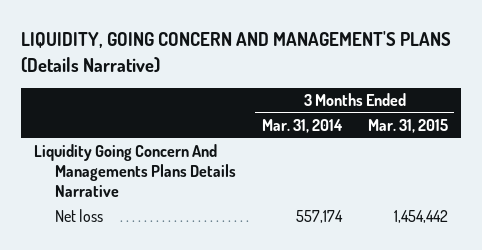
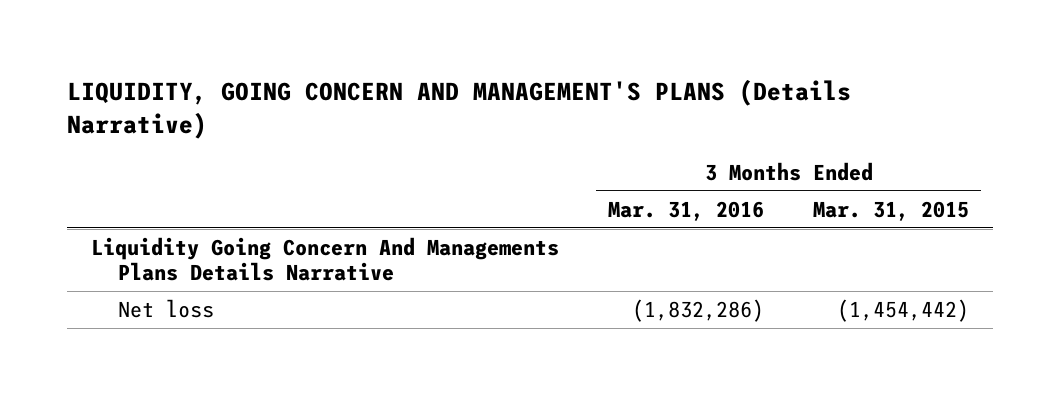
- | 3 Months Ended Mar. 31, 2014 | 3 Months Ended Mar. 31, 2015
+ | 3 Months Ended Mar. 31, 2016 | 3 Months Ended Mar. 31, 2015
- Net loss | 557,174 | 1,454,442
+ Net loss | (1,832,286) | (1,454,442)

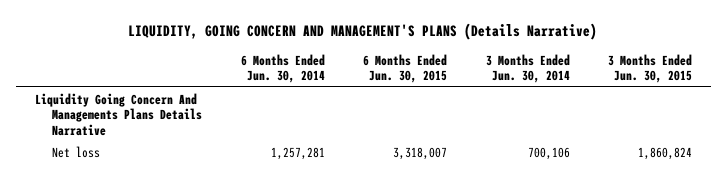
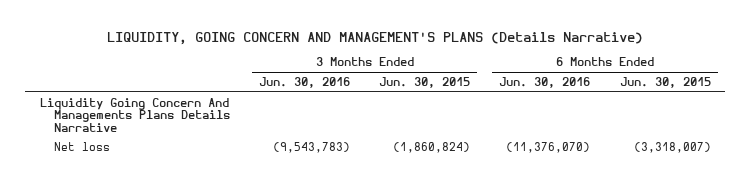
- | 6 Months Ended Jun. 30, 2014 | 6 Months Ended Jun. 30, 2015 | 3 Months Ended Jun. 30, 2014 | 3 Months Ended Jun. 30, 2015
+ | 3 Months Ended Jun. 30, 2016 | 3 Months Ended Jun. 30, 2015 | 6 Months Ended Jun. 30, 2016 | 6 Months Ended Jun. 30, 2015
- Net loss | 1,257,281 | 3,318,007 | 700,106 | 1,860,824
+ Net loss | (9,543,783) | (1,860,824) | (11,376,070) | (3,318,007)

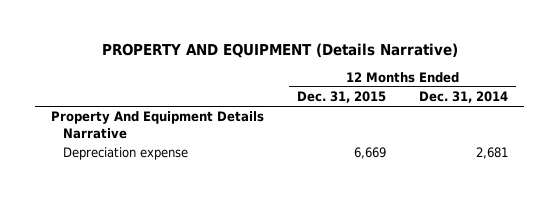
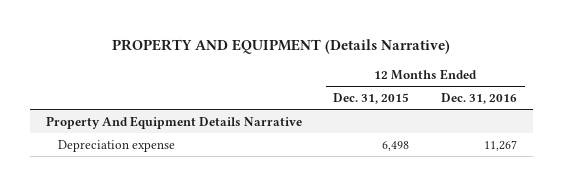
- | 12 Months Ended Dec. 31, 2015 | 12 Months Ended Dec. 31, 2014
+ | 12 Months Ended Dec. 31, 2015 | 12 Months Ended Dec. 31, 2016
- Depreciation expense | 6,669 | 2,681
+ Depreciation expense | 6,498 | 11,267

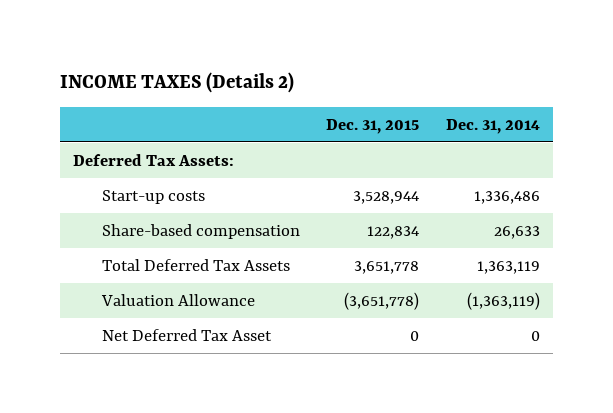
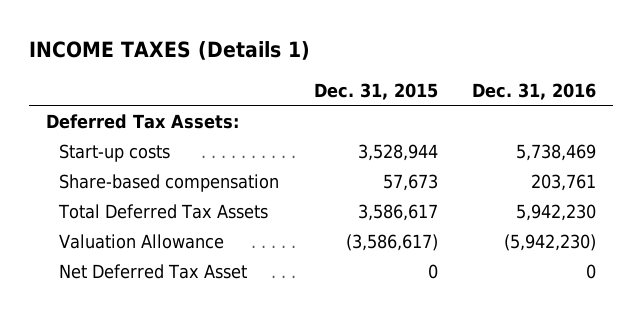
- INCOME TAXES (Details 2)
+ INCOME TAXES (Details 1)
- | Dec. 31, 2015 | Dec. 31, 2014
+ | Dec. 31, 2015 | Dec. 31, 2016
- Share-based compensation | 122,834 | 26,633
- Total Deferred Tax Assets | 3,651,778 | 1,363,119
- Valuation Allowance | (3,651,778) | (1,363,119)
+ Share-based compensation | 57,673 | 203,761
+ Total Deferred Tax Assets | 3,586,617 | 5,942,230
+ Valuation Allowance | (3,586,617) | (5,942,230)

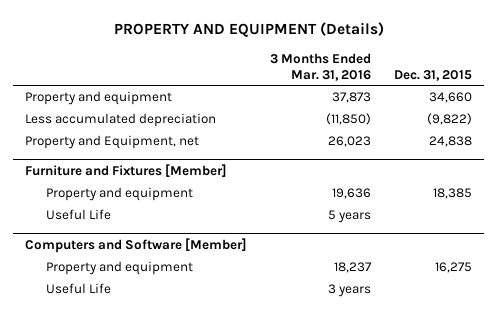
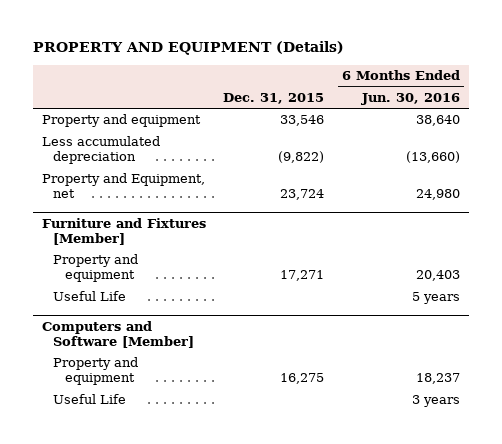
- | 3 Months Ended Mar. 31, 2016 | Dec. 31, 2015
+ | Dec. 31, 2015 | 6 Months Ended Jun. 30, 2016
- Property and equipment | 37,873 | 34,660
+ Property and equipment | 33,546 | 38,640
- Property and Equipment, net | 26,023 | 24,838
+ Property and Equipment, net | 23,724 | 24,980
@ Furniture and Fixtures [Member]
- Property and equipment | 19,636 | 18,385
+ Property and equipment | 17,271 | 20,403

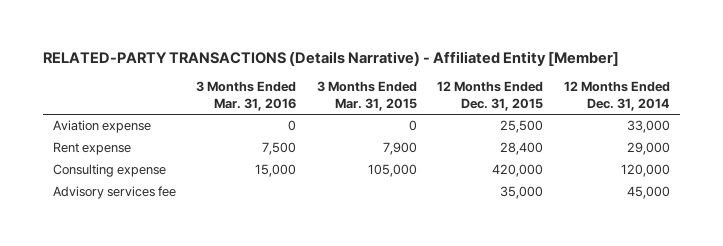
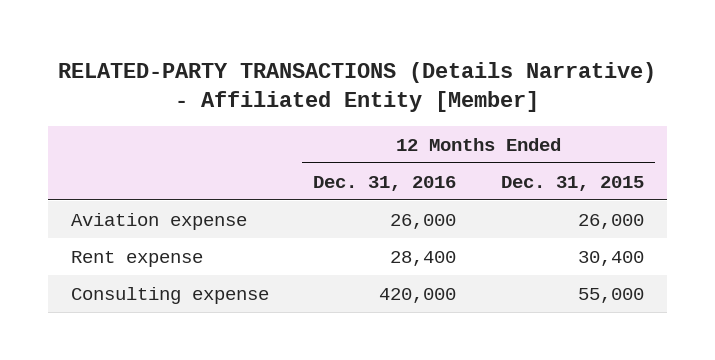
- | 3 Months Ended Mar. 31, 2016 | 3 Months Ended Mar. 31, 2015 | 12 Months Ended Dec. 31, 2015 | 12 Months Ended Dec. 31, 2014
+ | 12 Months Ended Dec. 31, 2016 | 12 Months Ended Dec. 31, 2015
- Aviation expense | 0 | 0 | 25,500 | 33,000
- Rent expense | 7,500 | 7,900 | 28,400 | 29,000
- Consulting expense | 15,000 | 105,000 | 420,000 | 120,000
- Advisory services fee | | | 35,000 | 45,000
+ Aviation expense | 26,000 | 26,000
+ Rent expense | 28,400 | 30,400
+ Consulting expense | 420,000 | 55,000

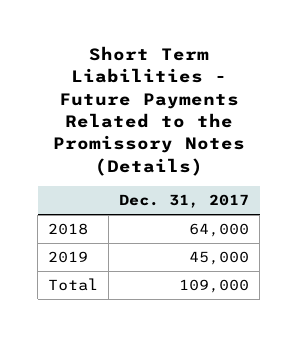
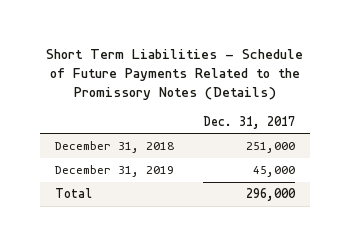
- Short Term Liabilities - Future Payments Related to the Promissory Notes (Details)
+ Short Term Liabilities - Schedule of Future Payments Related to the Promissory Notes (Details)
- 2018 | 64,000
- 2019 | 45,000
- Total | 109,000
+ December 31, 2018 | 251,000
+ December 31, 2019 | 45,000
+ Total | 296,000

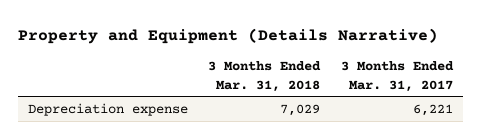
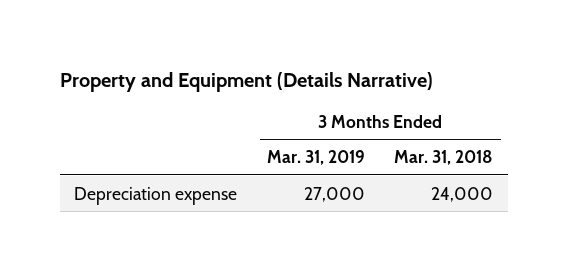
- | 3 Months Ended Mar. 31, 2018 | 3 Months Ended Mar. 31, 2017
+ | 3 Months Ended Mar. 31, 2019 | 3 Months Ended Mar. 31, 2018
- Depreciation expense | 7,029 | 6,221
+ Depreciation expense | 27,000 | 24,000

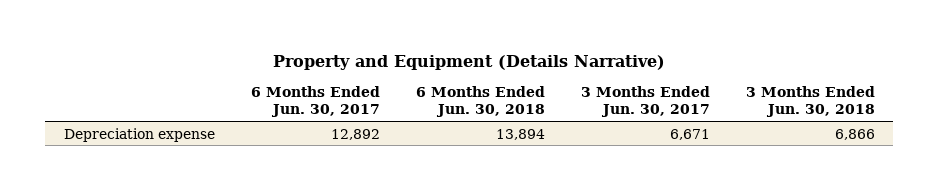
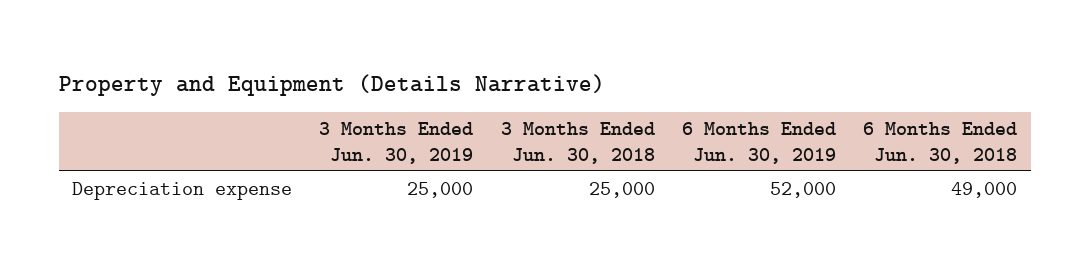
- | 6 Months Ended Jun. 30, 2017 | 6 Months Ended Jun. 30, 2018 | 3 Months Ended Jun. 30, 2017 | 3 Months Ended Jun. 30, 2018
+ | 3 Months Ended Jun. 30, 2019 | 3 Months Ended Jun. 30, 2018 | 6 Months Ended Jun. 30, 2019 | 6 Months Ended Jun. 30, 2018
- Depreciation expense | 12,892 | 13,894 | 6,671 | 6,866
+ Depreciation expense | 25,000 | 25,000 | 52,000 | 49,000

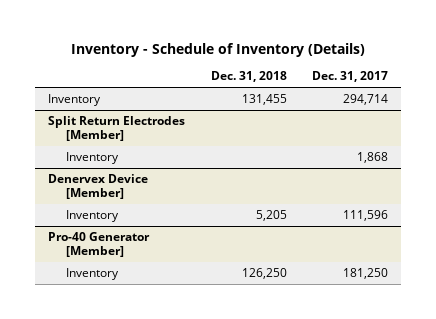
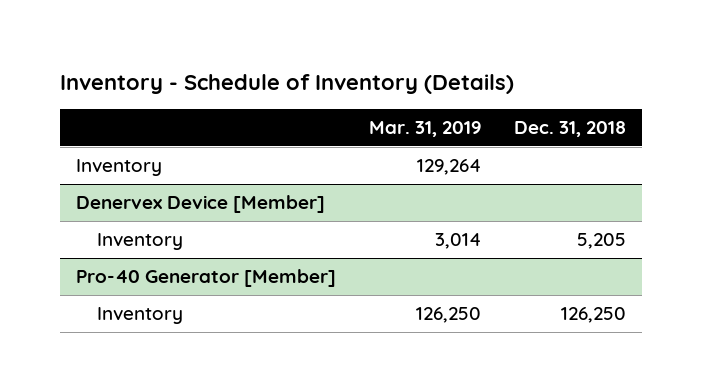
- | Dec. 31, 2018 | Dec. 31, 2017
+ | Mar. 31, 2019 | Dec. 31, 2018
- Inventory | 131,455 | 294,714
- Split Return Electrodes [Member]

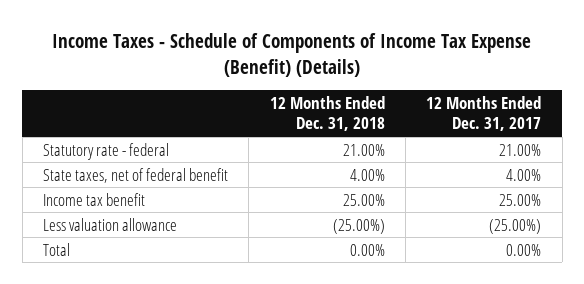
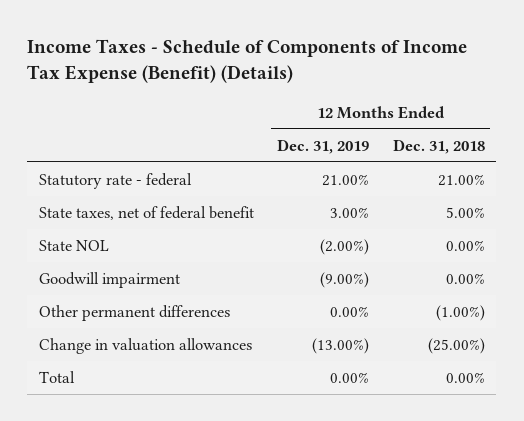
- | 12 Months Ended Dec. 31, 2018 | 12 Months Ended Dec. 31, 2017
+ | 12 Months Ended Dec. 31, 2019 | 12 Months Ended Dec. 31, 2018
- State taxes, net of federal benefit | 4.00% | 4.00%
- Income tax benefit | 25.00% | 25.00%
- Less valuation allowance | (25.00%) | (25.00%)
+ State taxes, net of federal benefit | 3.00% | 5.00%
+ State NOL | (2.00%) | 0.00%
+ Goodwill impairment | (9.00%) | 0.00%
+ Other permanent differences | 0.00% | (1.00%)
+ Change in valuation allowances | (13.00%) | (25.00%)

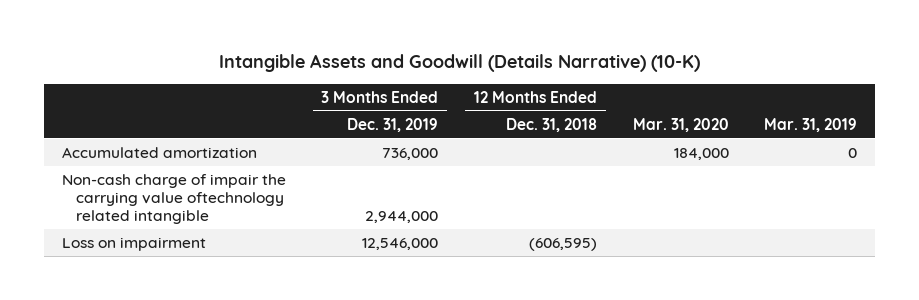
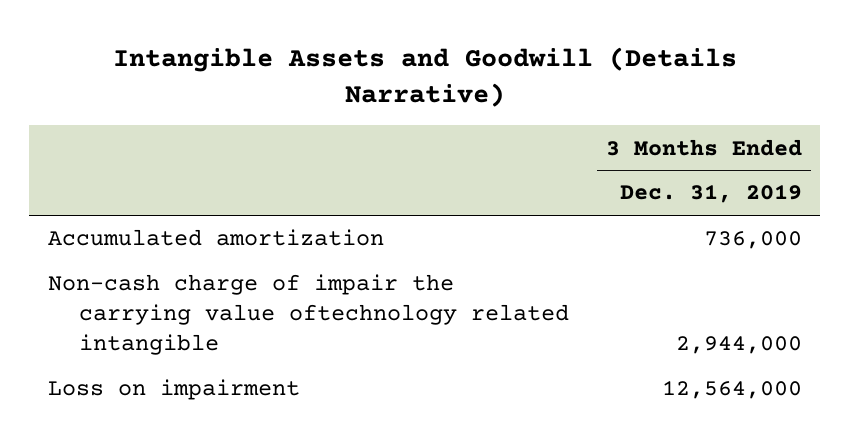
- Intangible Assets and Goodwill (Details Narrative) (10-K)
+ Intangible Assets and Goodwill (Details Narrative)
- | 3 Months Ended Dec. 31, 2019 | 12 Months Ended Dec. 31, 2018 | Mar. 31, 2020 | Mar. 31, 2019
+ | 3 Months Ended Dec. 31, 2019
- Loss on impairment | 12,546,000 | (606,595) | |
+ Loss on impairment | 12,564,000

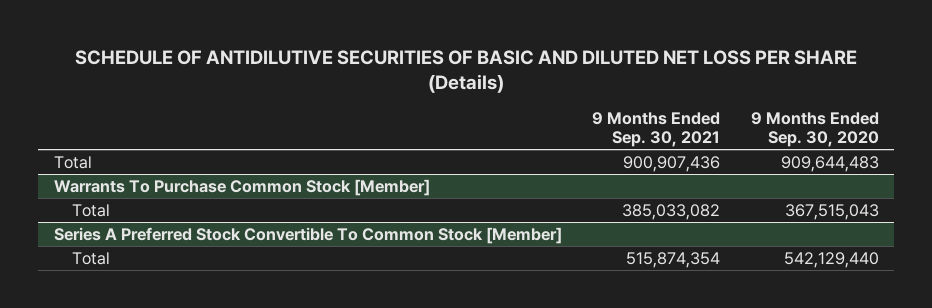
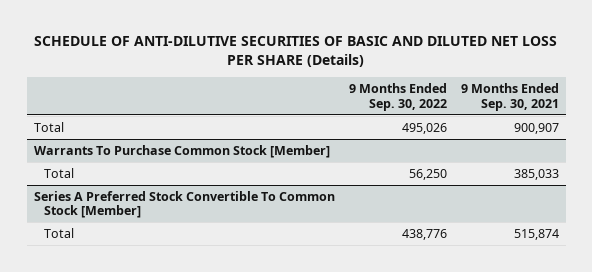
- SCHEDULE OF ANTIDILUTIVE SECURITIES OF BASIC AND DILUTED NET LOSS PER SHARE (Details)
+ SCHEDULE OF ANTI-DILUTIVE SECURITIES OF BASIC AND DILUTED NET LOSS PER SHARE (Details)
- | 9 Months Ended Sep. 30, 2021 | 9 Months Ended Sep. 30, 2020
+ | 9 Months Ended Sep. 30, 2022 | 9 Months Ended Sep. 30, 2021
- Total | 900,907,436 | 909,644,483
+ Total | 495,026 | 900,907
@ Warrants To Purchase Common Stock [Member]
- Total | 385,033,082 | 367,515,043
+ Total | 56,250 | 385,033
@ Series A Preferred Stock Convertible To Common Stock [Member]
- Total | 515,874,354 | 542,129,440
+ Total | 438,776 | 515,874

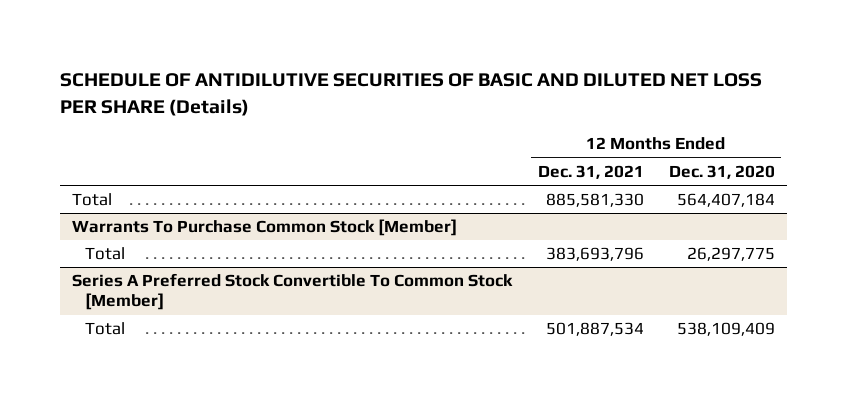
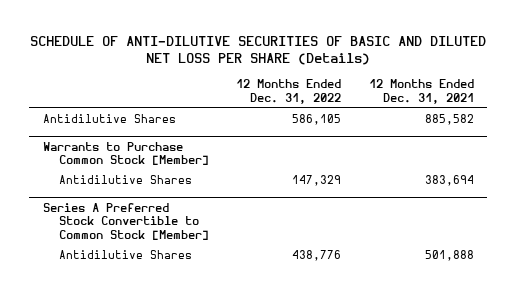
- SCHEDULE OF ANTIDILUTIVE SECURITIES OF BASIC AND DILUTED NET LOSS PER SHARE (Details)
+ SCHEDULE OF ANTI-DILUTIVE SECURITIES OF BASIC AND DILUTED NET LOSS PER SHARE (Details)
- | 12 Months Ended Dec. 31, 2021 | 12 Months Ended Dec. 31, 2020
+ | 12 Months Ended Dec. 31, 2022 | 12 Months Ended Dec. 31, 2021
- Total | 885,581,330 | 564,407,184
- Warrants To Purchase Common Stock [Member]
- Total | 383,693,796 | 26,297,775
- Series A Preferred Stock Convertible To Common Stock [Member]
- Total | 501,887,534 | 538,109,409
+ Antidilutive Shares | 586,105 | 885,582
+ Warrants to Purchase Common Stock [Member]
+ Antidilutive Shares | 147,329 | 383,694
+ Series A Preferred Stock Convertible to Common Stock [Member]
+ Antidilutive Shares | 438,776 | 501,888

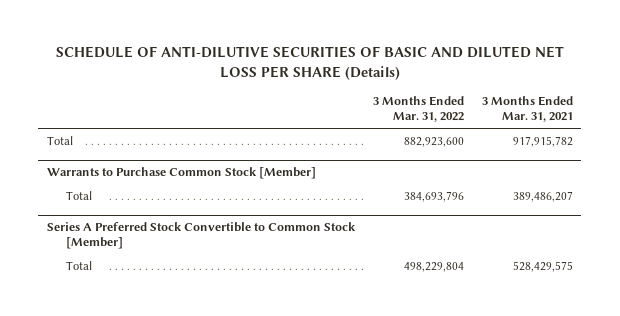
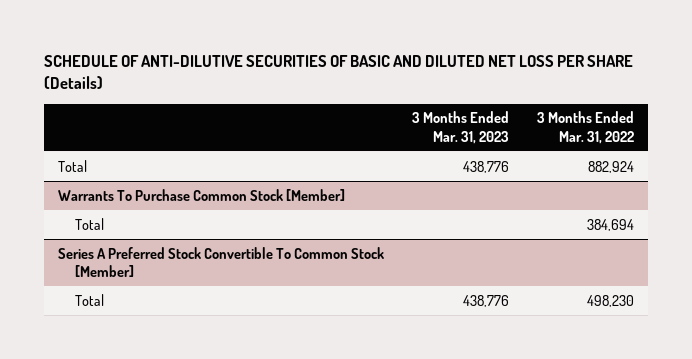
- | 3 Months Ended Mar. 31, 2022 | 3 Months Ended Mar. 31, 2021
+ | 3 Months Ended Mar. 31, 2023 | 3 Months Ended Mar. 31, 2022
- Total | 882,923,600 | 917,915,782
- Warrants to Purchase Common Stock [Member]
- Total | 384,693,796 | 389,486,207
- Series A Preferred Stock Convertible to Common Stock [Member]
- Total | 498,229,804 | 528,429,575
+ Total | 438,776 | 882,924
+ Warrants To Purchase Common Stock [Member]
+ Total | | 384,694
+ Series A Preferred Stock Convertible To Common Stock [Member]
+ Total | 438,776 | 498,230

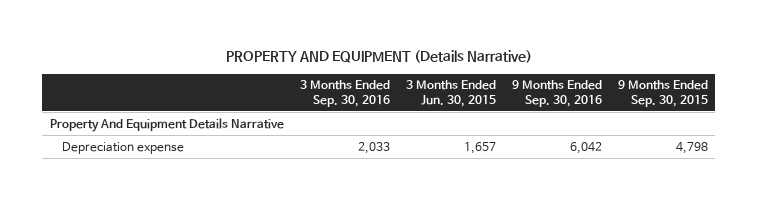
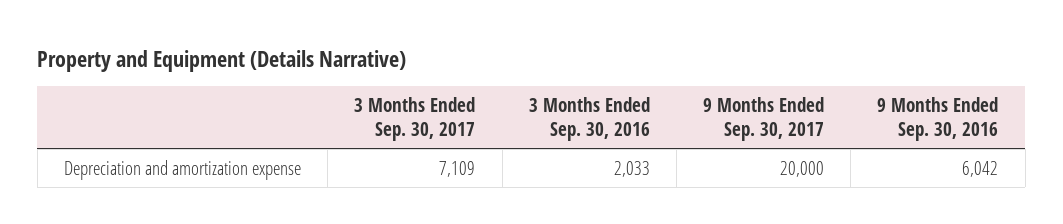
- PROPERTY AND EQUIPMENT (Details Narrative)
+ Property and Equipment (Details Narrative)
- | 3 Months Ended Sep. 30, 2016 | 3 Months Ended Jun. 30, 2015 | 9 Months Ended Sep. 30, 2016 | 9 Months Ended Sep. 30, 2015
+ | 3 Months Ended Sep. 30, 2017 | 3 Months Ended Sep. 30, 2016 | 9 Months Ended Sep. 30, 2017 | 9 Months Ended Sep. 30, 2016
- Property And Equipment Details Narrative
- Depreciation expense | 2,033 | 1,657 | 6,042 | 4,798
+ Depreciation and amortization expense | 7,109 | 2,033 | 20,000 | 6,042

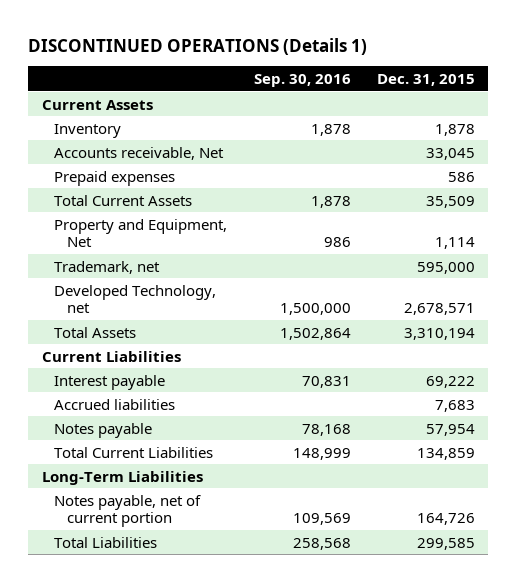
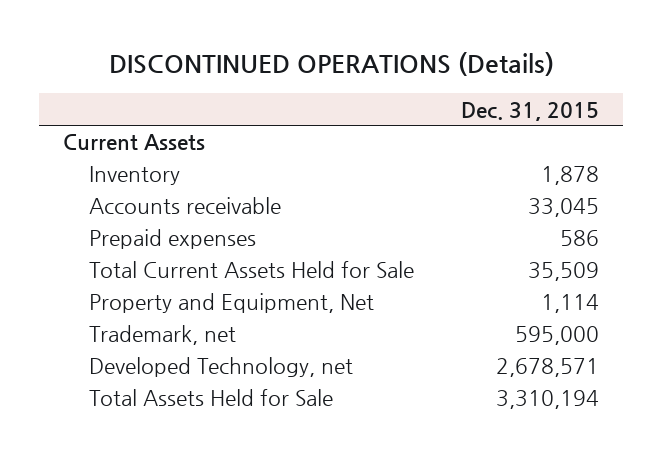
- DISCONTINUED OPERATIONS (Details 1)
+ DISCONTINUED OPERATIONS (Details)
- | Sep. 30, 2016 | Dec. 31, 2015
+ | Dec. 31, 2015
- Accounts receivable, Net | | 33,045
+ Accounts receivable | 33,045
- Total Current Assets | 1,878 | 35,509
+ Total Current Assets Held for Sale | 35,509
- Total Assets | 1,502,864 | 3,310,194
- Current Liabilities
- Interest payable | 70,831 | 69,222
- Accrued liabilities | | 7,683
- Notes payable | 78,168 | 57,954
- Total Current Liabilities | 148,999 | 134,859
- Long-Term Liabilities
- Notes payable, net of current portion | 109,569 | 164,726
- Total Liabilities | 258,568 | 299,585
+ Total Assets Held for Sale | 3,310,194

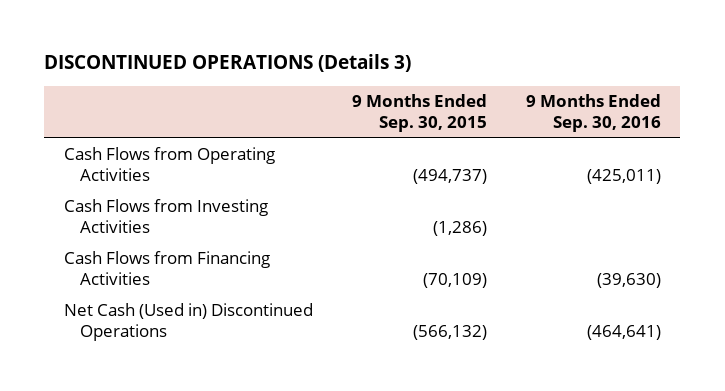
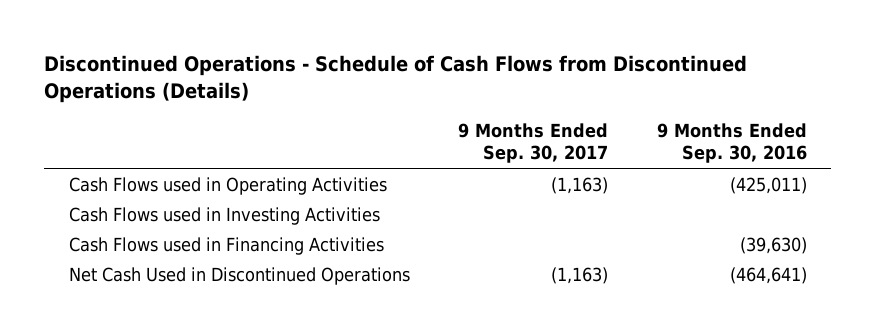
- DISCONTINUED OPERATIONS (Details 3)
+ Discontinued Operations - Schedule of Cash Flows from Discontinued Operations (Details)
- | 9 Months Ended Sep. 30, 2015 | 9 Months Ended Sep. 30, 2016
+ | 9 Months Ended Sep. 30, 2017 | 9 Months Ended Sep. 30, 2016
- Cash Flows from Operating Activities | (494,737) | (425,011)
- Cash Flows from Investing Activities | (1,286) |
- Cash Flows from Financing Activities | (70,109) | (39,630)
- Net Cash (Used in) Discontinued Operations | (566,132) | (464,641)
+ Cash Flows used in Operating Activities | (1,163) | (425,011)
+ Cash Flows used in Investing Activities
+ Cash Flows used in Financing Activities | | (39,630)
+ Net Cash Used in Discontinued Operations | (1,163) | (464,641)

